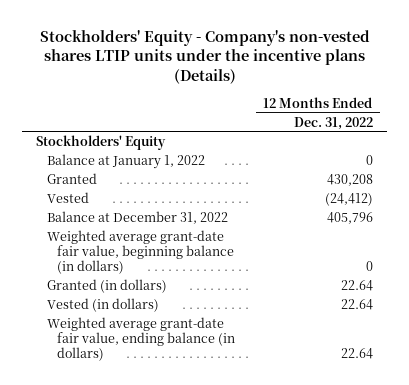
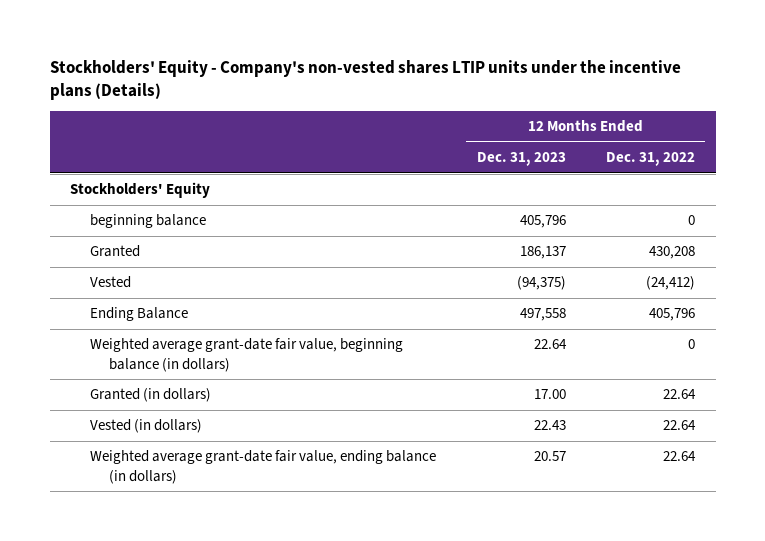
- | 12 Months Ended Dec. 31, 2022
+ | 12 Months Ended Dec. 31, 2023 | 12 Months Ended Dec. 31, 2022
- Balance at January 1, 2022 | 0
+ beginning balance | 405,796 | 0
- Balance at December 31, 2022 | 405,796
+ Ending Balance | 497,558 | 405,796

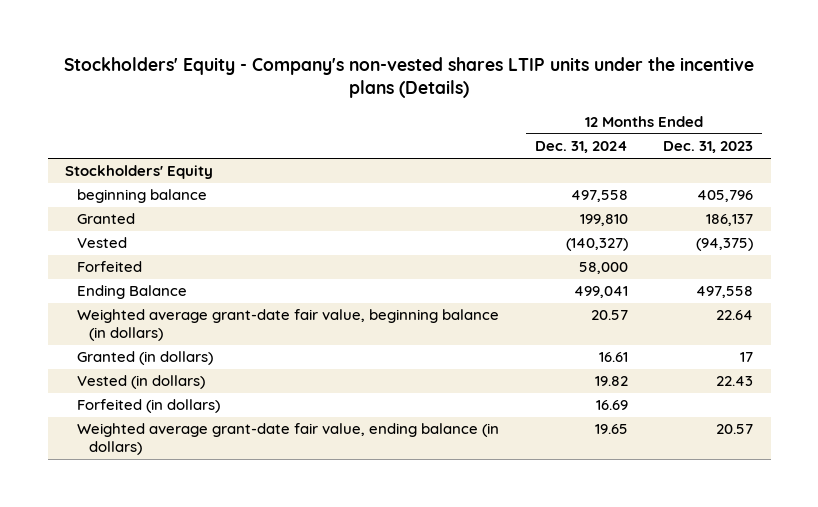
- | 12 Months Ended Dec. 31, 2023 | 12 Months Ended Dec. 31, 2022
+ | 12 Months Ended Dec. 31, 2024 | 12 Months Ended Dec. 31, 2023
+ Forfeited | 58,000 |
- Granted (in dollars) | 17.00 | 22.64
+ Granted (in dollars) | 16.61 | 17
+ Forfeited (in dollars) | 16.69 |

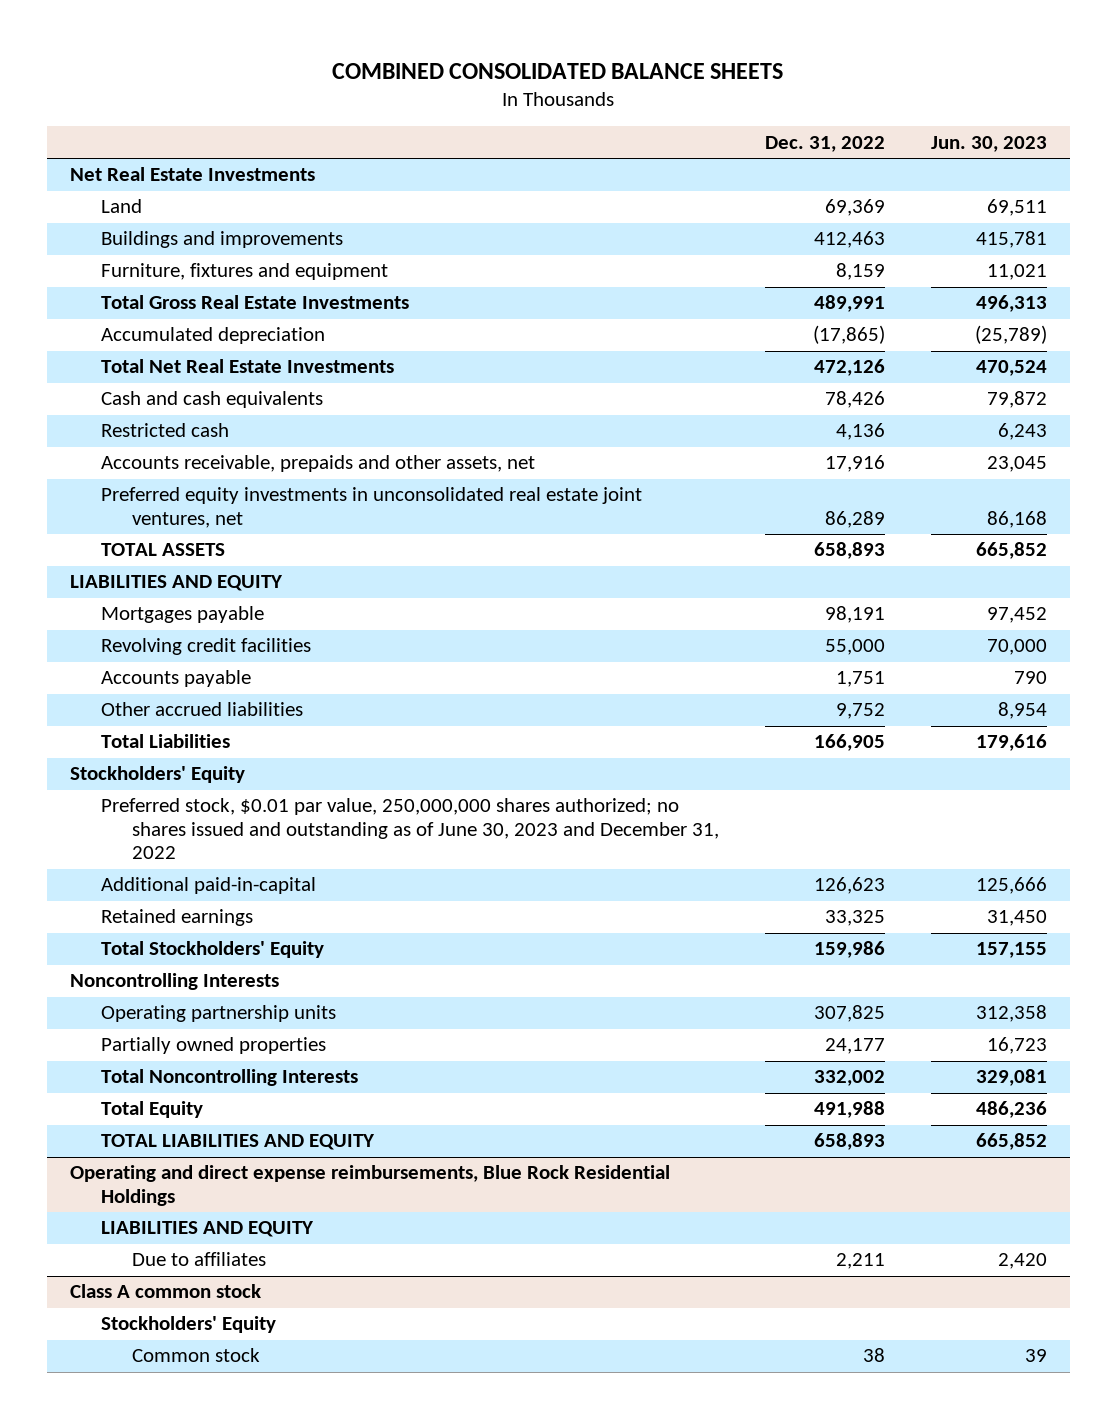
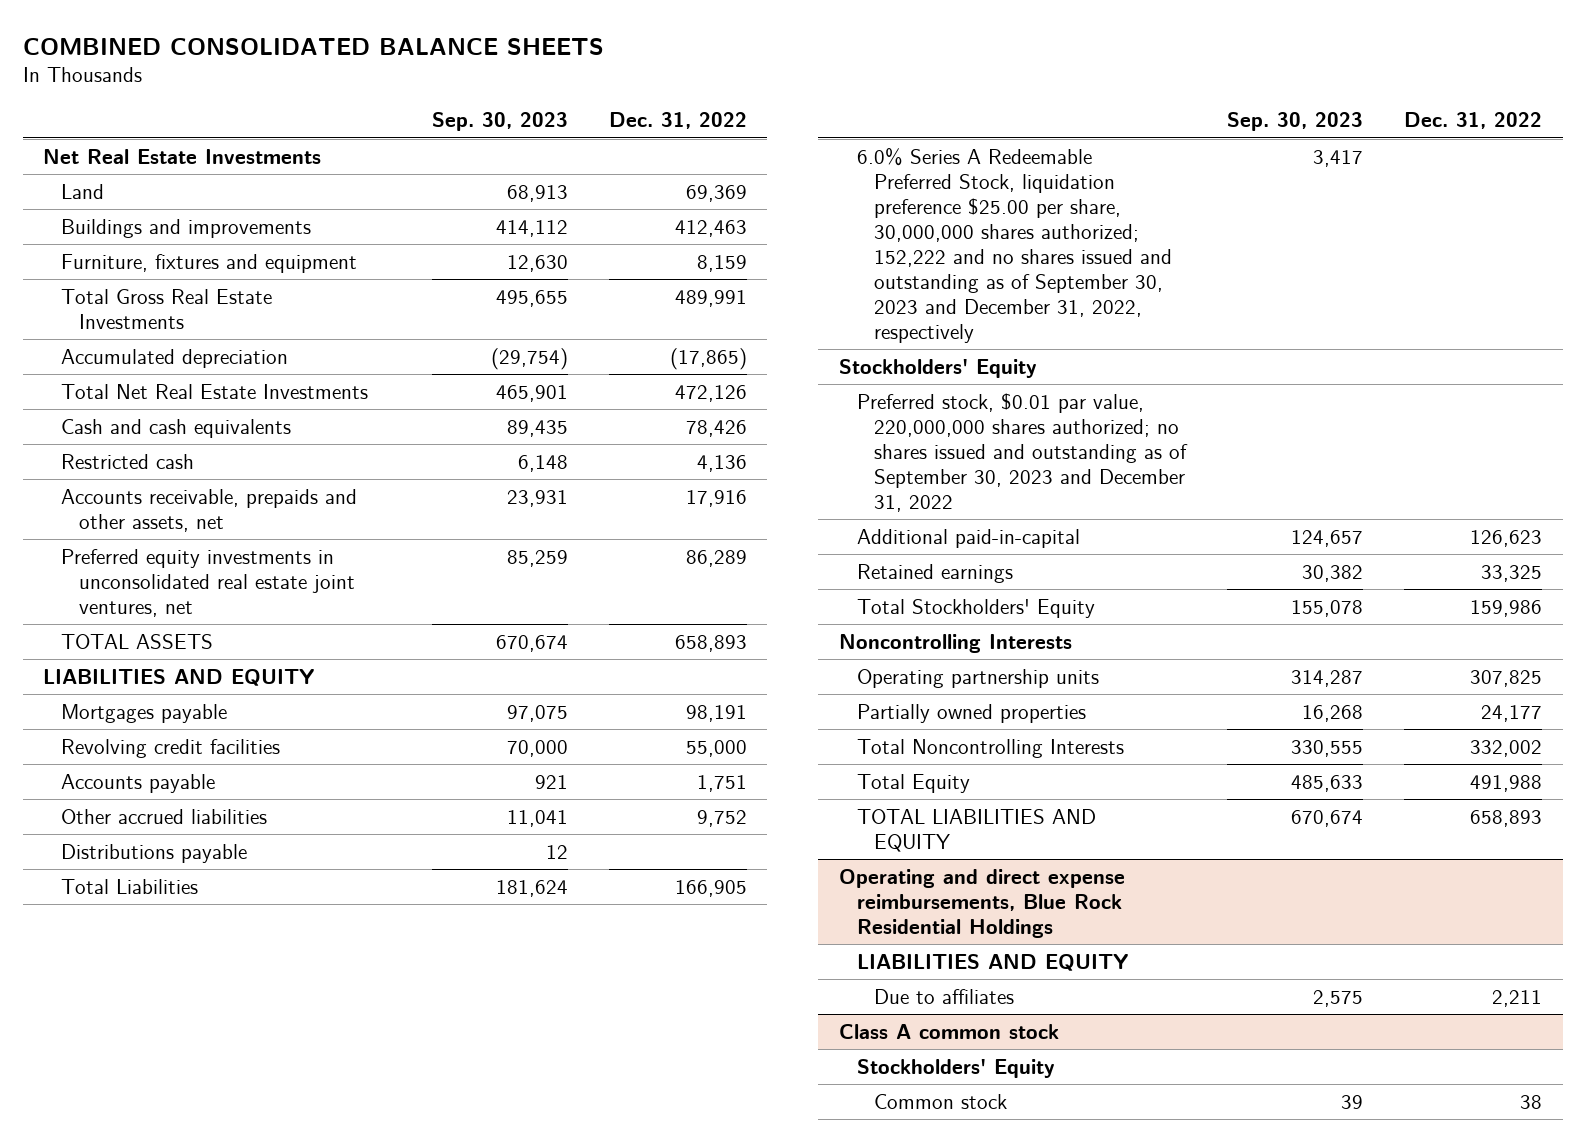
- | Dec. 31, 2022 | Jun. 30, 2023
+ | Sep. 30, 2023 | Dec. 31, 2022
+ Distributions payable | 12 |
+ 6.0% Series A Redeemable Preferred Stock, liquidation preference $25.00 per share, 30,000,000 shares authorized; 152,222 and no shares issued and outstanding as of September 30, 2023 and December 31, 2022, respectively | 3,417 |
- Preferred stock, $0.01 par value, 250,000,000 shares authorized; no shares issued and outstanding as of June 30, 2023 and December 31, 2022
+ Preferred stock, $0.01 par value, 220,000,000 shares authorized; no shares issued and outstanding as of September 30, 2023 and December 31, 2022

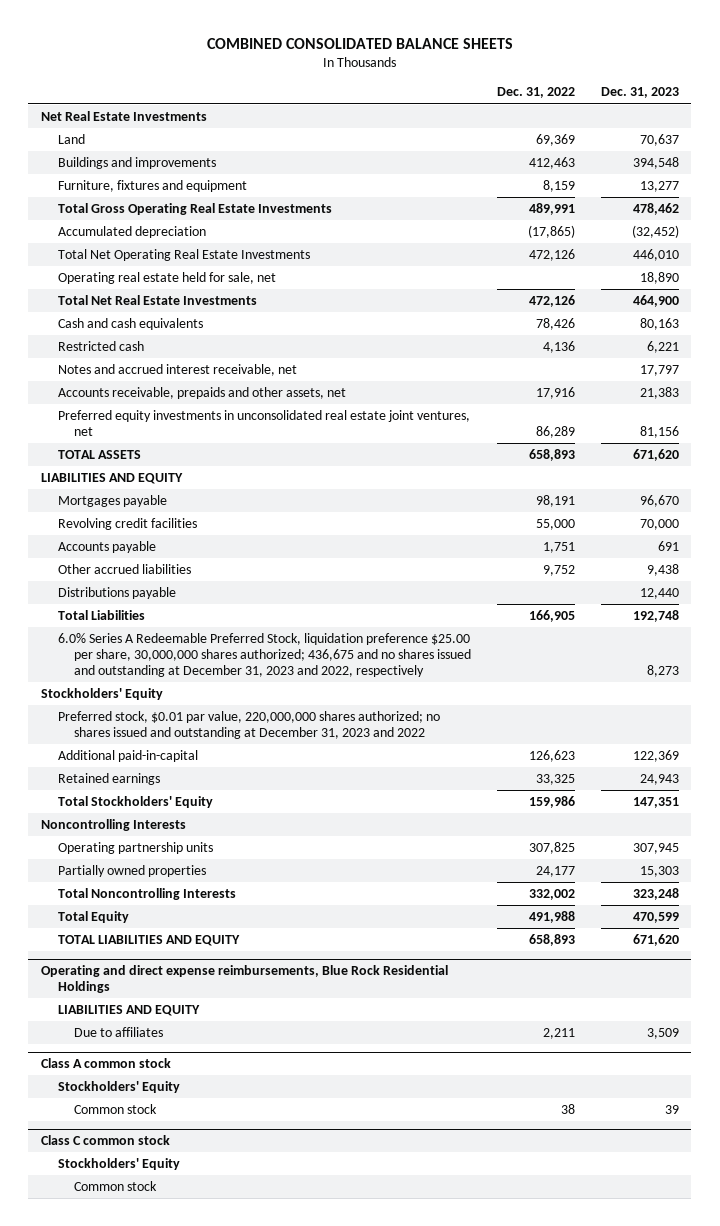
- | Sep. 30, 2023 | Dec. 31, 2022
+ | Dec. 31, 2022 | Dec. 31, 2023
- Total Gross Real Estate Investments | 495,655 | 489,991
+ Total Gross Operating Real Estate Investments | 489,991 | 478,462
+ Total Net Operating Real Estate Investments | 472,126 | 446,010
+ Operating real estate held for sale, net | | 18,890
+ Notes and accrued interest receivable, net | | 17,797
- 6.0% Series A Redeemable Preferred Stock, liquidation preference $25.00 per share, 30,000,000 shares authorized; 152,222 and no shares issued and outstanding as of September 30, 2023 and December 31, 2022, respectively | 3,417 |
+ 6.0% Series A Redeemable Preferred Stock, liquidation preference $25.00 per share, 30,000,000 shares authorized; 436,675 and no shares issued and outstanding at December 31, 2023 and 2022, respectively | | 8,273
- Preferred stock, $0.01 par value, 220,000,000 shares authorized; no shares issued and outstanding as of September 30, 2023 and December 31, 2022
+ Preferred stock, $0.01 par value, 220,000,000 shares authorized; no shares issued and outstanding at December 31, 2023 and 2022
+ Class C common stock
+ Stockholders' Equity
+ Common stock

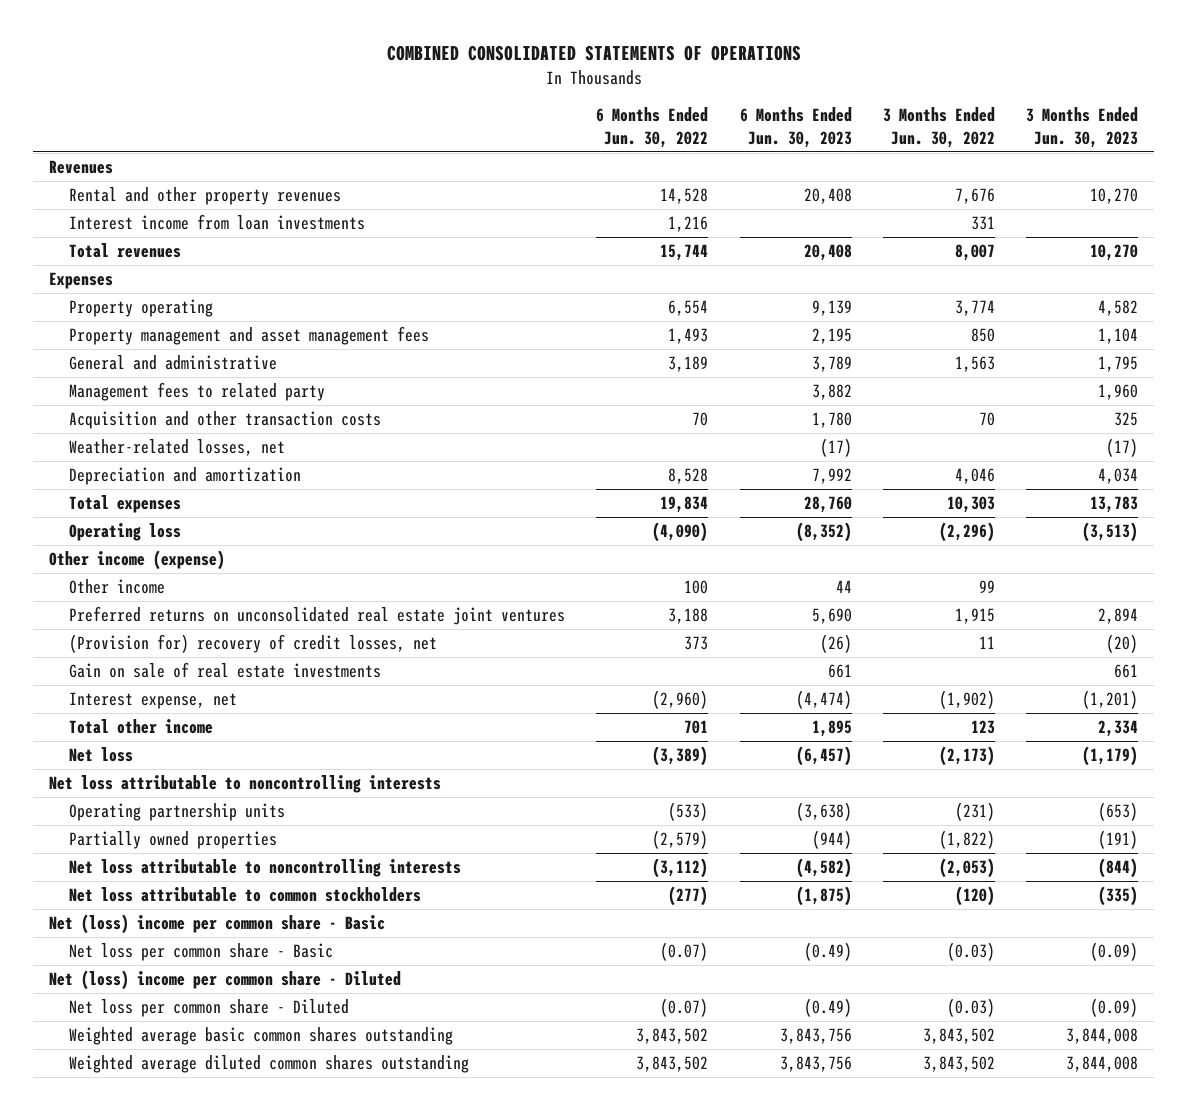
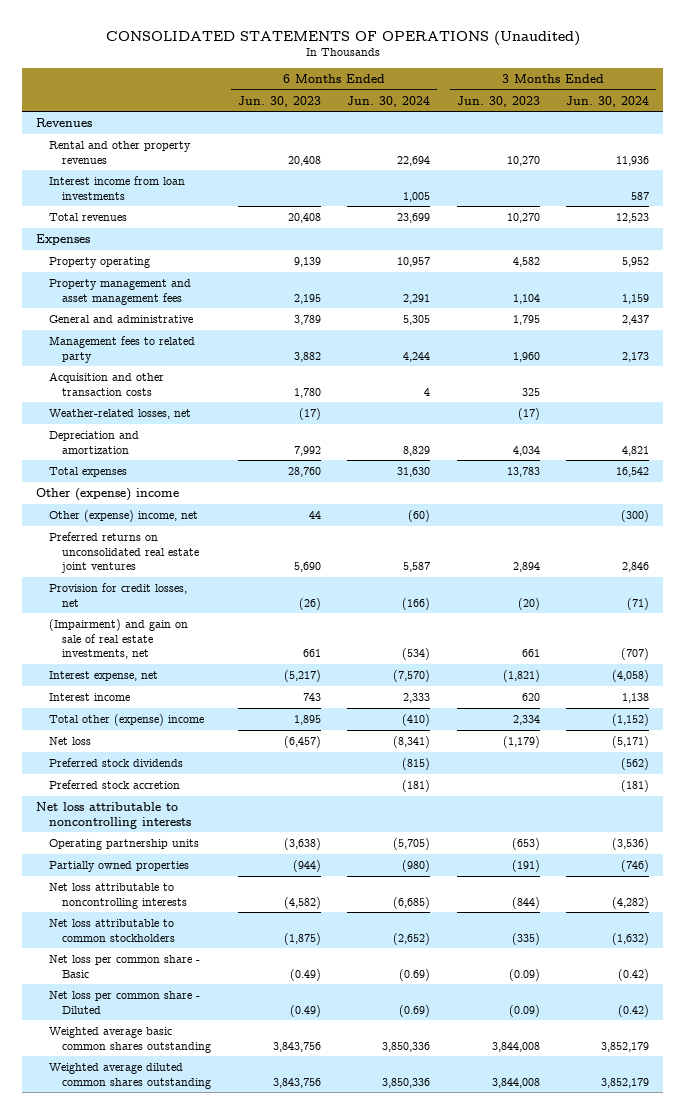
- COMBINED CONSOLIDATED STATEMENTS OF OPERATIONS
+ CONSOLIDATED STATEMENTS OF OPERATIONS (Unaudited)
- | 6 Months Ended Jun. 30, 2022 | 6 Months Ended Jun. 30, 2023 | 3 Months Ended Jun. 30, 2022 | 3 Months Ended Jun. 30, 2023
+ | 6 Months Ended Jun. 30, 2023 | 6 Months Ended Jun. 30, 2024 | 3 Months Ended Jun. 30, 2023 | 3 Months Ended Jun. 30, 2024
- Operating loss | (4,090) | (8,352) | (2,296) | (3,513)
- Other income (expense)
- Other income | 100 | 44 | 99 |
+ Other (expense) income
+ Other (expense) income, net | 44 | (60) | | (300)
- (Provision for) recovery of credit losses, net | 373 | (26) | 11 | (20)
- Gain on sale of real estate investments | | 661 | | 661
- Interest expense, net | (2,960) | (4,474) | (1,902) | (1,201)
- Total other income | 701 | 1,895 | 123 | 2,334
+ Provision for credit losses, net | (26) | (166) | (20) | (71)
+ (Impairment) and gain on sale of real estate investments, net | 661 | (534) | 661 | (707)
+ Interest expense, net | (5,217) | (7,570) | (1,821) | (4,058)
+ Interest income | 743 | 2,333 | 620 | 1,138
+ Total other (expense) income | 1,895 | (410) | 2,334 | (1,152)
+ Preferred stock dividends | | (815) | | (562)
+ Preferred stock accretion | | (181) | | (181)
- Net (loss) income per common share - Basic
- Net (loss) income per common share - Diluted

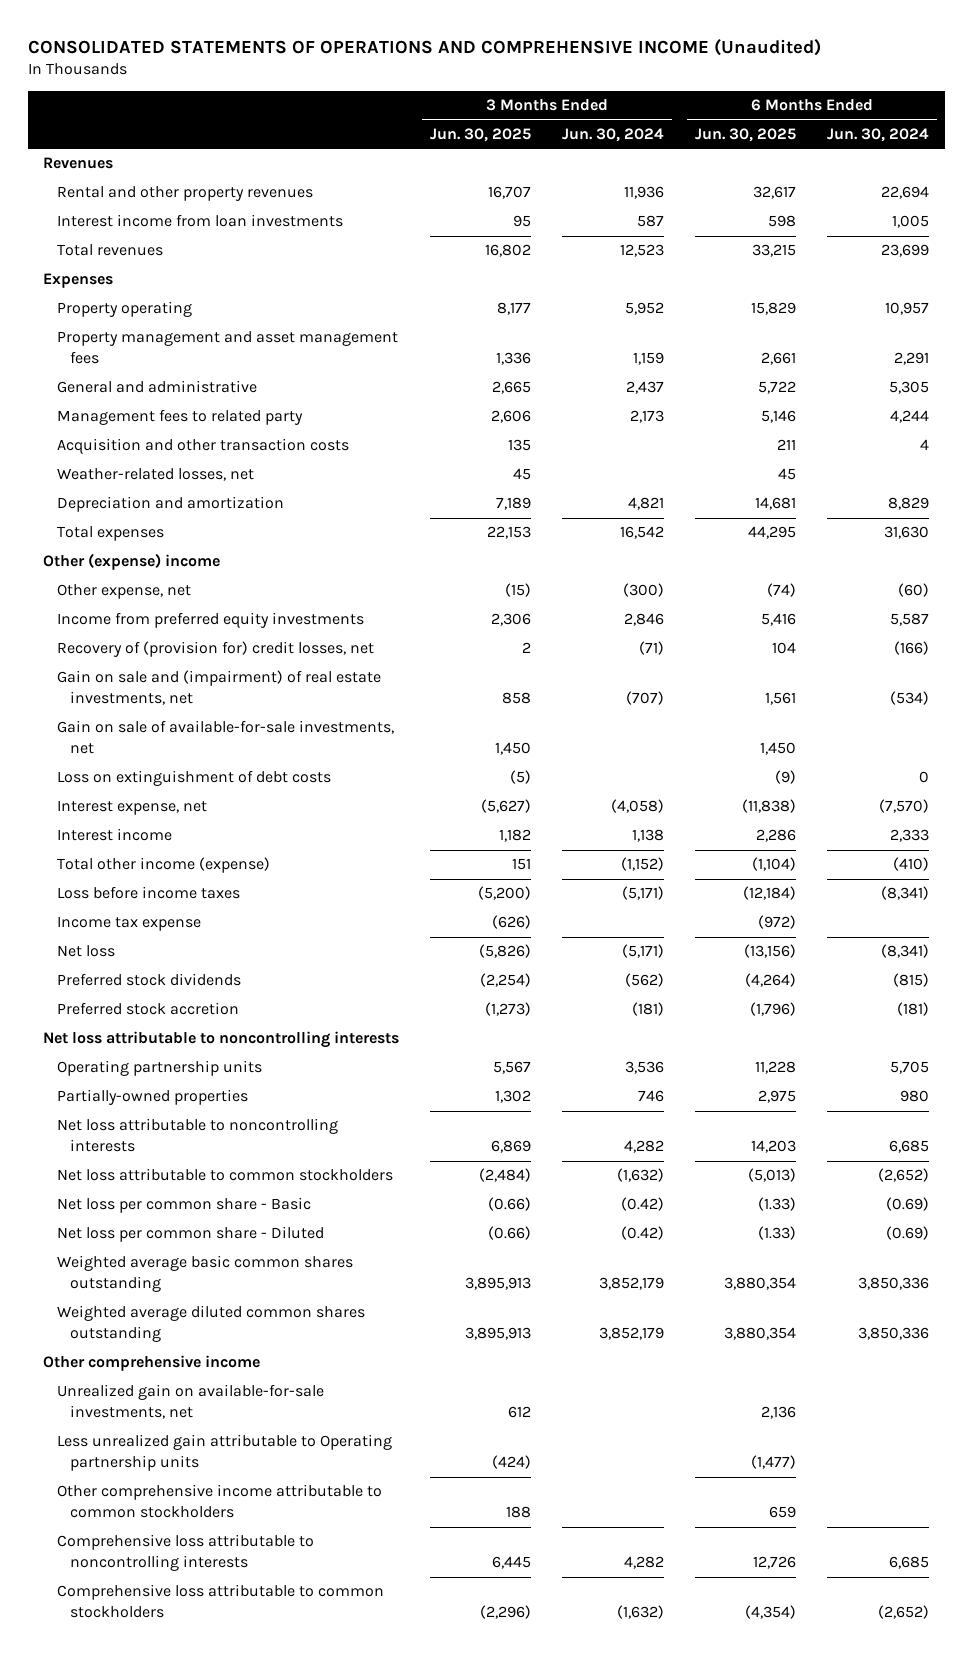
- CONSOLIDATED STATEMENTS OF OPERATIONS (Unaudited)
+ CONSOLIDATED STATEMENTS OF OPERATIONS AND COMPREHENSIVE INCOME (Unaudited)
- | 6 Months Ended Jun. 30, 2023 | 6 Months Ended Jun. 30, 2024 | 3 Months Ended Jun. 30, 2023 | 3 Months Ended Jun. 30, 2024
+ | 3 Months Ended Jun. 30, 2025 | 3 Months Ended Jun. 30, 2024 | 6 Months Ended Jun. 30, 2025 | 6 Months Ended Jun. 30, 2024
- Other (expense) income, net | 44 | (60) | | (300)
- Preferred returns on unconsolidated real estate joint ventures | 5,690 | 5,587 | 2,894 | 2,846
- Provision for credit losses, net | (26) | (166) | (20) | (71)
- (Impairment) and gain on sale of real estate investments, net | 661 | (534) | 661 | (707)
+ Other expense, net | (15) | (300) | (74) | (60)
+ Income from preferred equity investments | 2,306 | 2,846 | 5,416 | 5,587
+ Recovery of (provision for) credit losses, net | 2 | (71) | 104 | (166)
+ Gain on sale and (impairment) of real estate investments, net | 858 | (707) | 1,561 | (534)
+ Gain on sale of available-for-sale investments, net | 1,450 | | 1,450 |
+ Loss on extinguishment of debt costs | (5) | | (9) | 0
- Total other (expense) income | 1,895 | (410) | 2,334 | (1,152)
+ Total other income (expense) | 151 | (1,152) | (1,104) | (410)
+ Loss before income taxes | (5,200) | (5,171) | (12,184) | (8,341)
+ Income tax expense | (626) | | (972) |
- Operating partnership units | (3,638) | (5,705) | (653) | (3,536)
- Partially owned properties | (944) | (980) | (191) | (746)
- Net loss attributable to noncontrolling interests | (4,582) | (6,685) | (844) | (4,282)
+ Operating partnership units | 5,567 | 3,536 | 11,228 | 5,705
+ Partially-owned properties | 1,302 | 746 | 2,975 | 980
+ Net loss attributable to noncontrolling interests | 6,869 | 4,282 | 14,203 | 6,685
+ Other comprehensive income
+ Unrealized gain on available-for-sale investments, net | 612 | | 2,136 |
+ Less unrealized gain attributable to Operating partnership units | (424) | | (1,477) |
+ Other comprehensive income attributable to common stockholders | 188 | | 659 |
+ Comprehensive loss attributable to noncontrolling interests | 6,445 | 4,282 | 12,726 | 6,685
+ Comprehensive loss attributable to common stockholders | (2,296) | (1,632) | (4,354) | (2,652)

